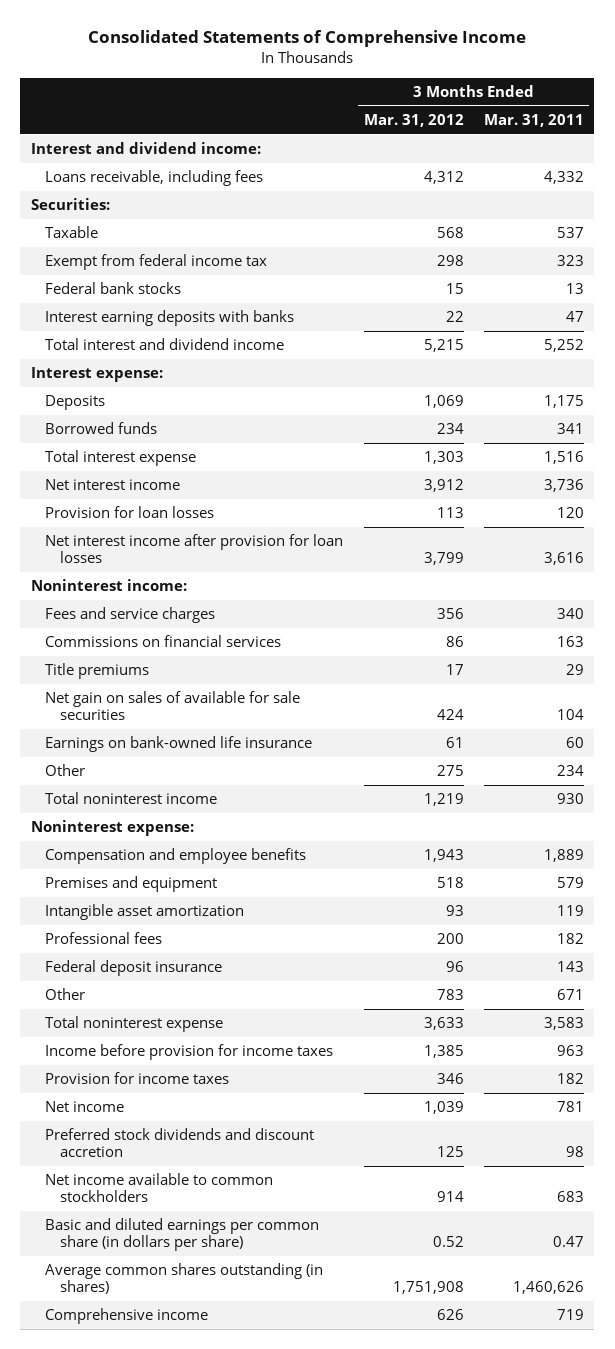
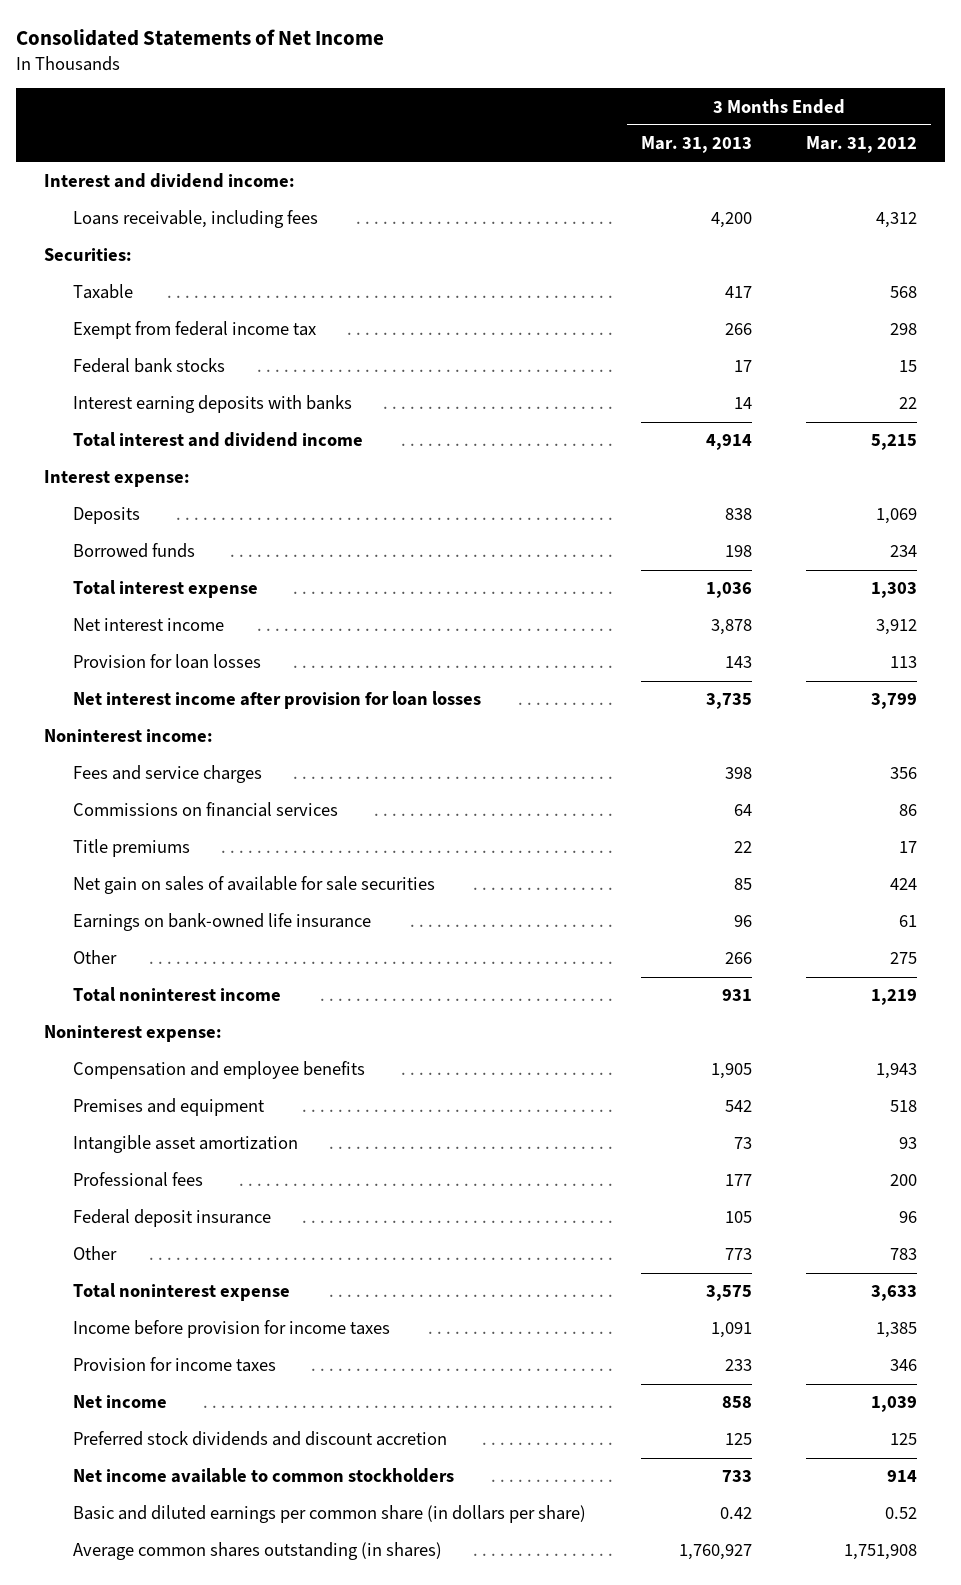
- Consolidated Statements of Comprehensive Income
+ Consolidated Statements of Net Income
- | 3 Months Ended Mar. 31, 2012 | 3 Months Ended Mar. 31, 2011
+ | 3 Months Ended Mar. 31, 2013 | 3 Months Ended Mar. 31, 2012
- Comprehensive income | 626 | 719

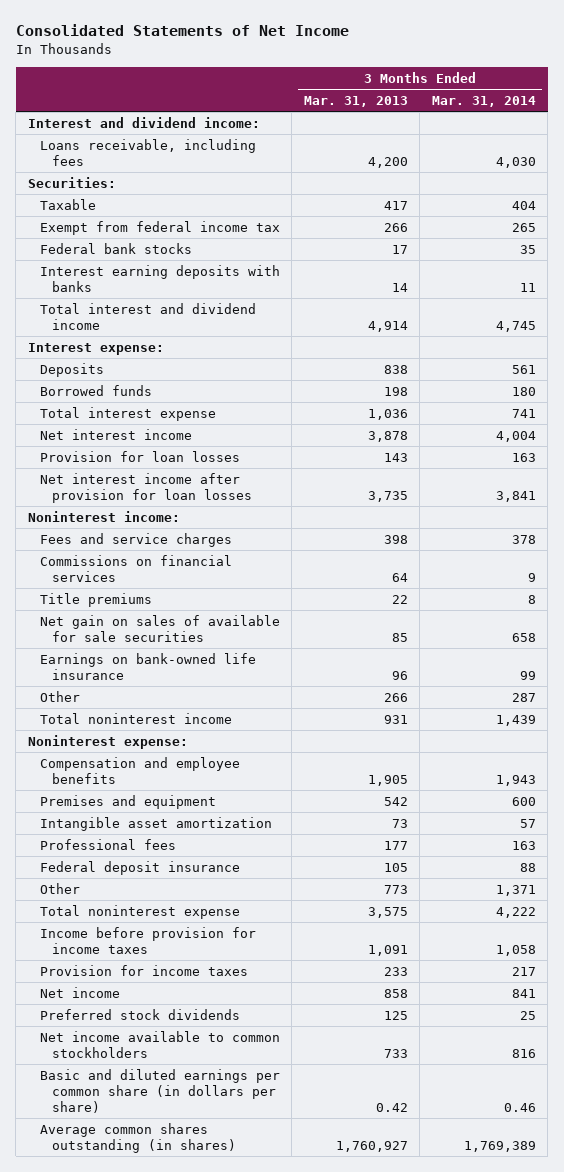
- | 3 Months Ended Mar. 31, 2013 | 3 Months Ended Mar. 31, 2012
+ | 3 Months Ended Mar. 31, 2013 | 3 Months Ended Mar. 31, 2014
- Preferred stock dividends and discount accretion | 125 | 125
+ Preferred stock dividends | 125 | 25

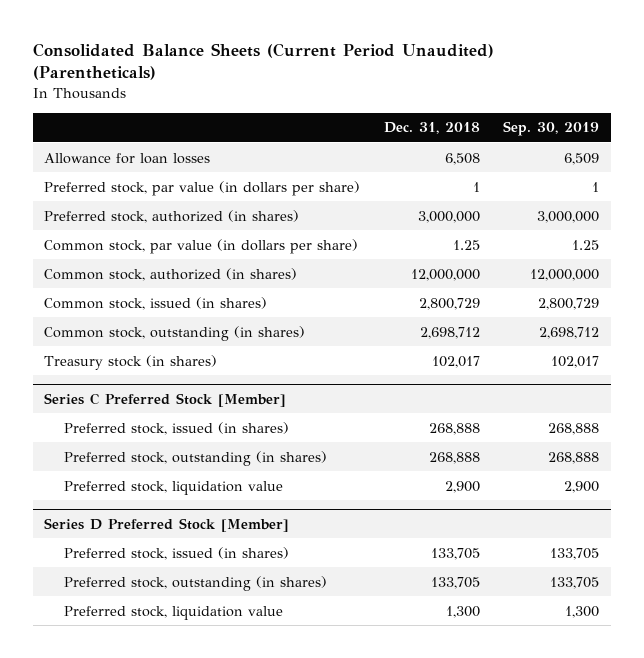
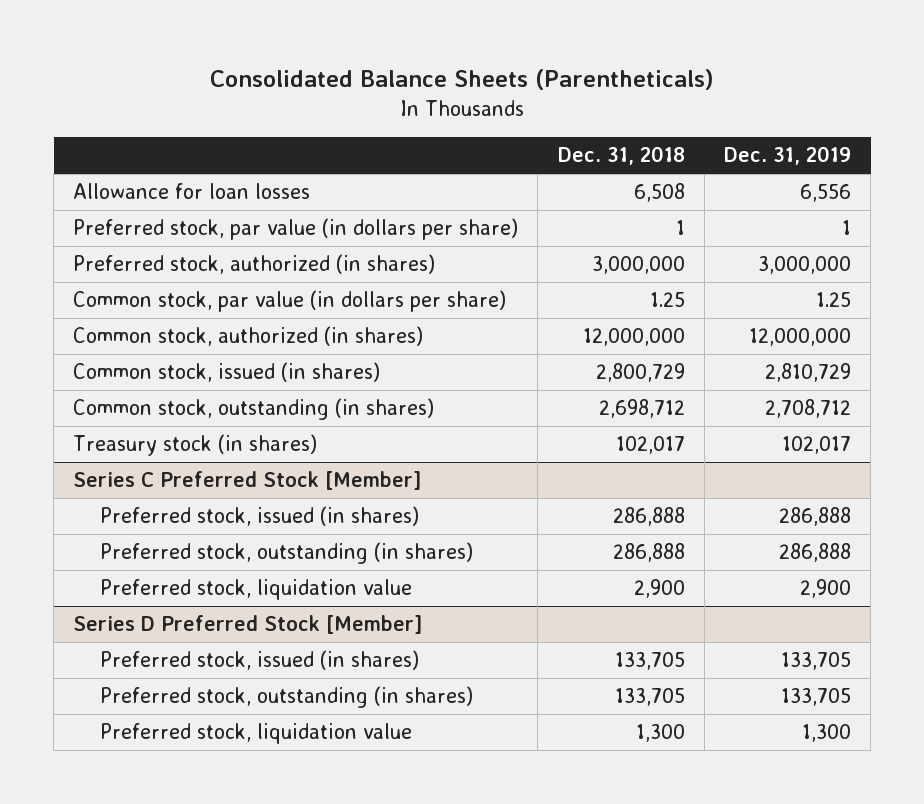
- Consolidated Balance Sheets (Current Period Unaudited) (Parentheticals)
+ Consolidated Balance Sheets (Parentheticals)
- | Dec. 31, 2018 | Sep. 30, 2019
+ | Dec. 31, 2018 | Dec. 31, 2019
@ Series C Preferred Stock [Member]
- Preferred stock, issued (in shares) | 268,888 | 268,888
- Preferred stock, outstanding (in shares) | 268,888 | 268,888
+ Preferred stock, issued (in shares) | 286,888 | 286,888
+ Preferred stock, outstanding (in shares) | 286,888 | 286,888

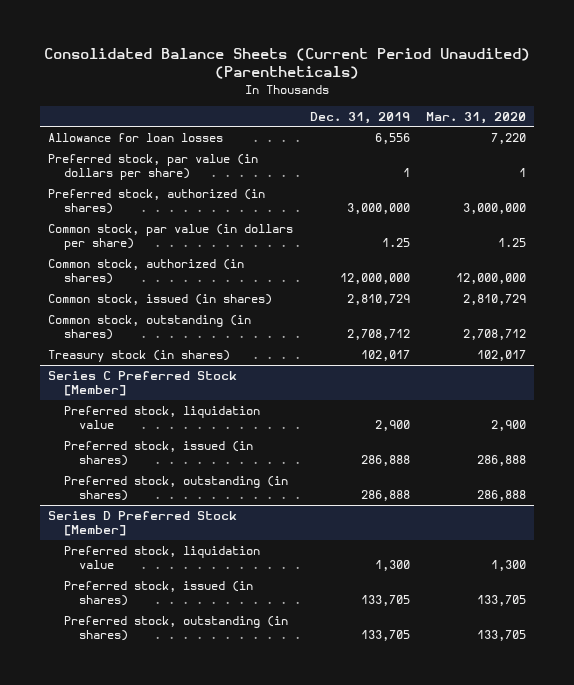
- Consolidated Balance Sheets (Parentheticals)
+ Consolidated Balance Sheets (Current Period Unaudited) (Parentheticals)
- | Dec. 31, 2018 | Dec. 31, 2019
+ | Dec. 31, 2019 | Mar. 31, 2020
@ Series C Preferred Stock [Member]
moved up: Preferred stock, liquidation value | 2,900 | 2,900
@ Series D Preferred Stock [Member]
moved up: Preferred stock, liquidation value | 1,300 | 1,300

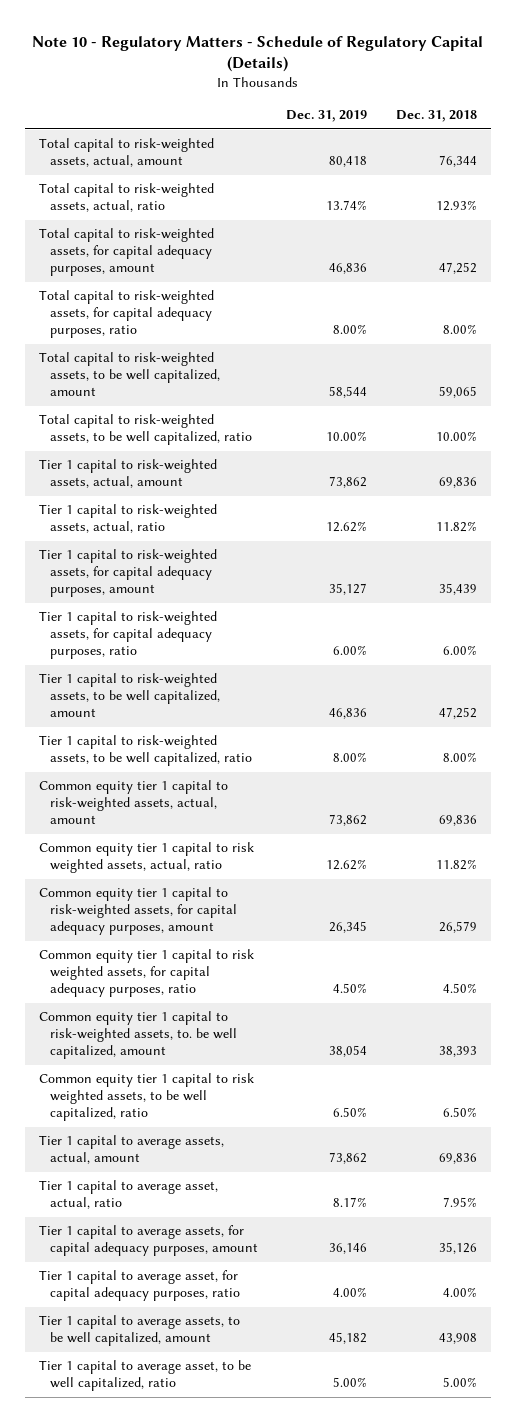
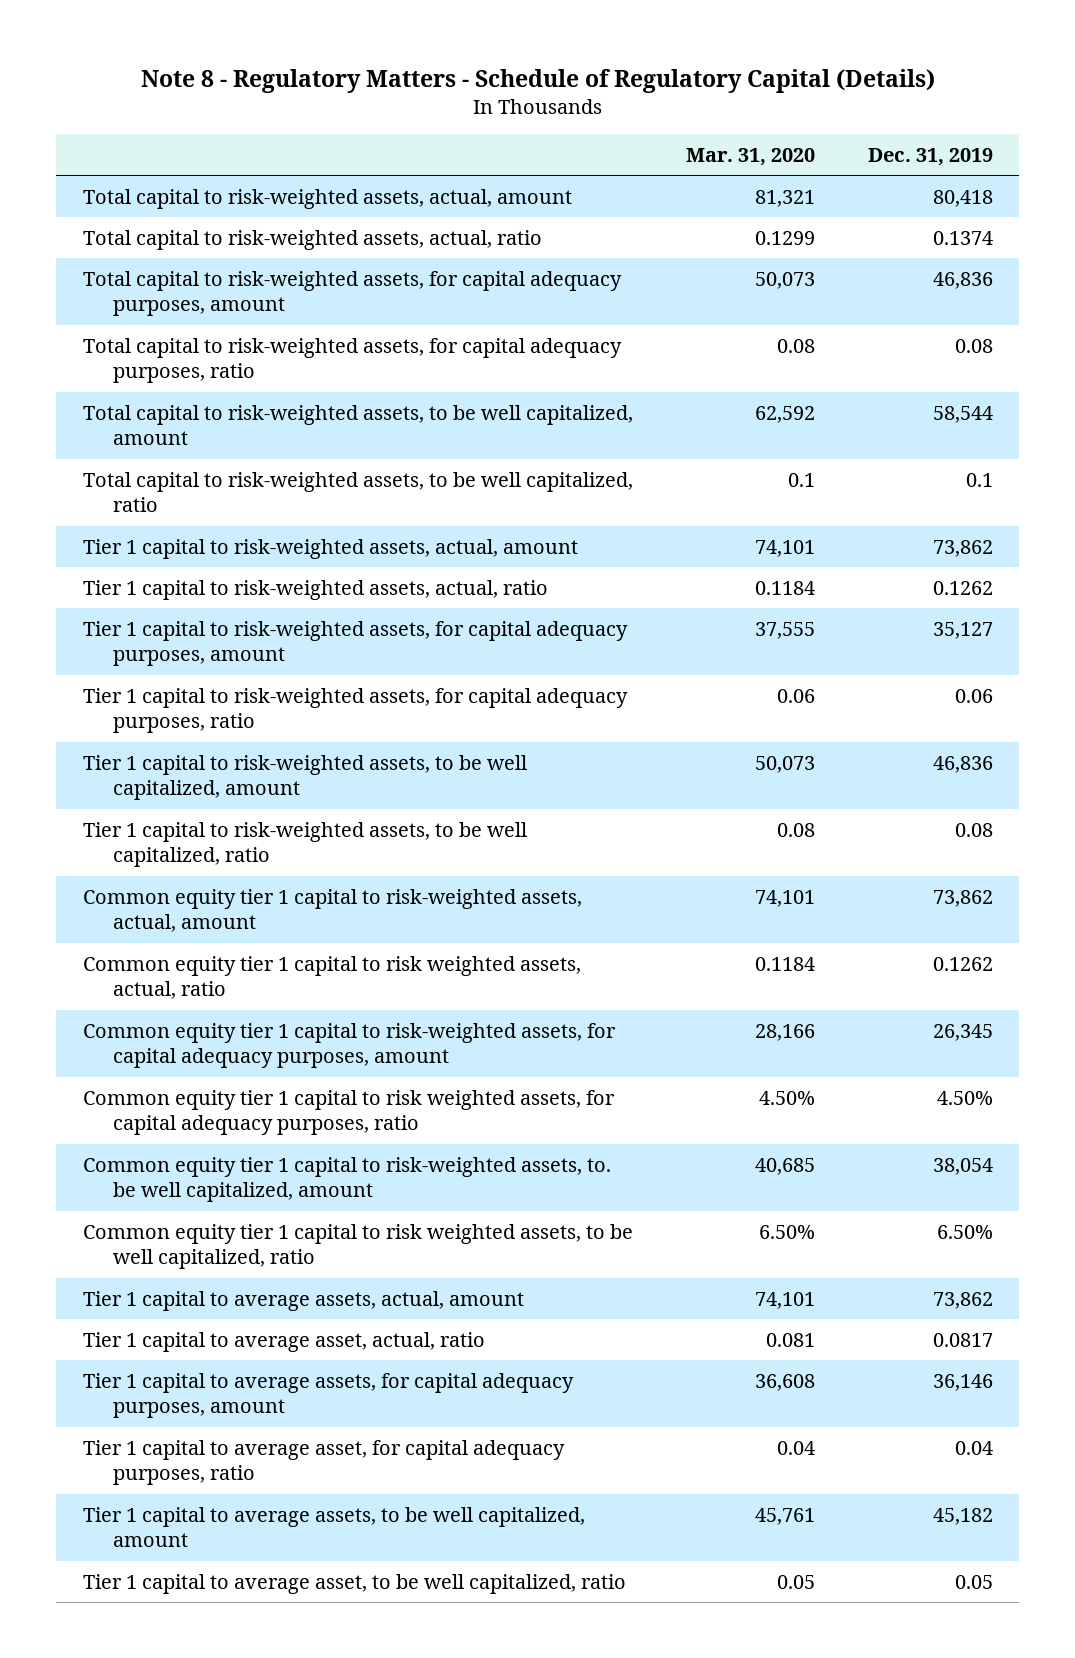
- Note 10 - Regulatory Matters - Schedule of Regulatory Capital (Details)
+ Note 8 - Regulatory Matters - Schedule of Regulatory Capital (Details)
- | Dec. 31, 2019 | Dec. 31, 2018
+ | Mar. 31, 2020 | Dec. 31, 2019
- Total capital to risk-weighted assets, actual, ratio | 13.74% | 12.93%
+ Total capital to risk-weighted assets, actual, ratio | 0.1299 | 0.1374
- Total capital to risk-weighted assets, for capital adequacy purposes, ratio | 8.00% | 8.00%
+ Total capital to risk-weighted assets, for capital adequacy purposes, ratio | 0.08 | 0.08
- Total capital to risk-weighted assets, to be well capitalized, ratio | 10.00% | 10.00%
+ Total capital to risk-weighted assets, to be well capitalized, ratio | 0.1 | 0.1
- Tier 1 capital to risk-weighted assets, actual, ratio | 12.62% | 11.82%
+ Tier 1 capital to risk-weighted assets, actual, ratio | 0.1184 | 0.1262
- Tier 1 capital to risk-weighted assets, for capital adequacy purposes, ratio | 6.00% | 6.00%
+ Tier 1 capital to risk-weighted assets, for capital adequacy purposes, ratio | 0.06 | 0.06
- Tier 1 capital to risk-weighted assets, to be well capitalized, ratio | 8.00% | 8.00%
+ Tier 1 capital to risk-weighted assets, to be well capitalized, ratio | 0.08 | 0.08
- Common equity tier 1 capital to risk weighted assets, actual, ratio | 12.62% | 11.82%
+ Common equity tier 1 capital to risk weighted assets, actual, ratio | 0.1184 | 0.1262
- Tier 1 capital to average asset, actual, ratio | 8.17% | 7.95%
+ Tier 1 capital to average asset, actual, ratio | 0.081 | 0.0817
- Tier 1 capital to average asset, for capital adequacy purposes, ratio | 4.00% | 4.00%
+ Tier 1 capital to average asset, for capital adequacy purposes, ratio | 0.04 | 0.04
- Tier 1 capital to average asset, to be well capitalized, ratio | 5.00% | 5.00%
+ Tier 1 capital to average asset, to be well capitalized, ratio | 0.05 | 0.05

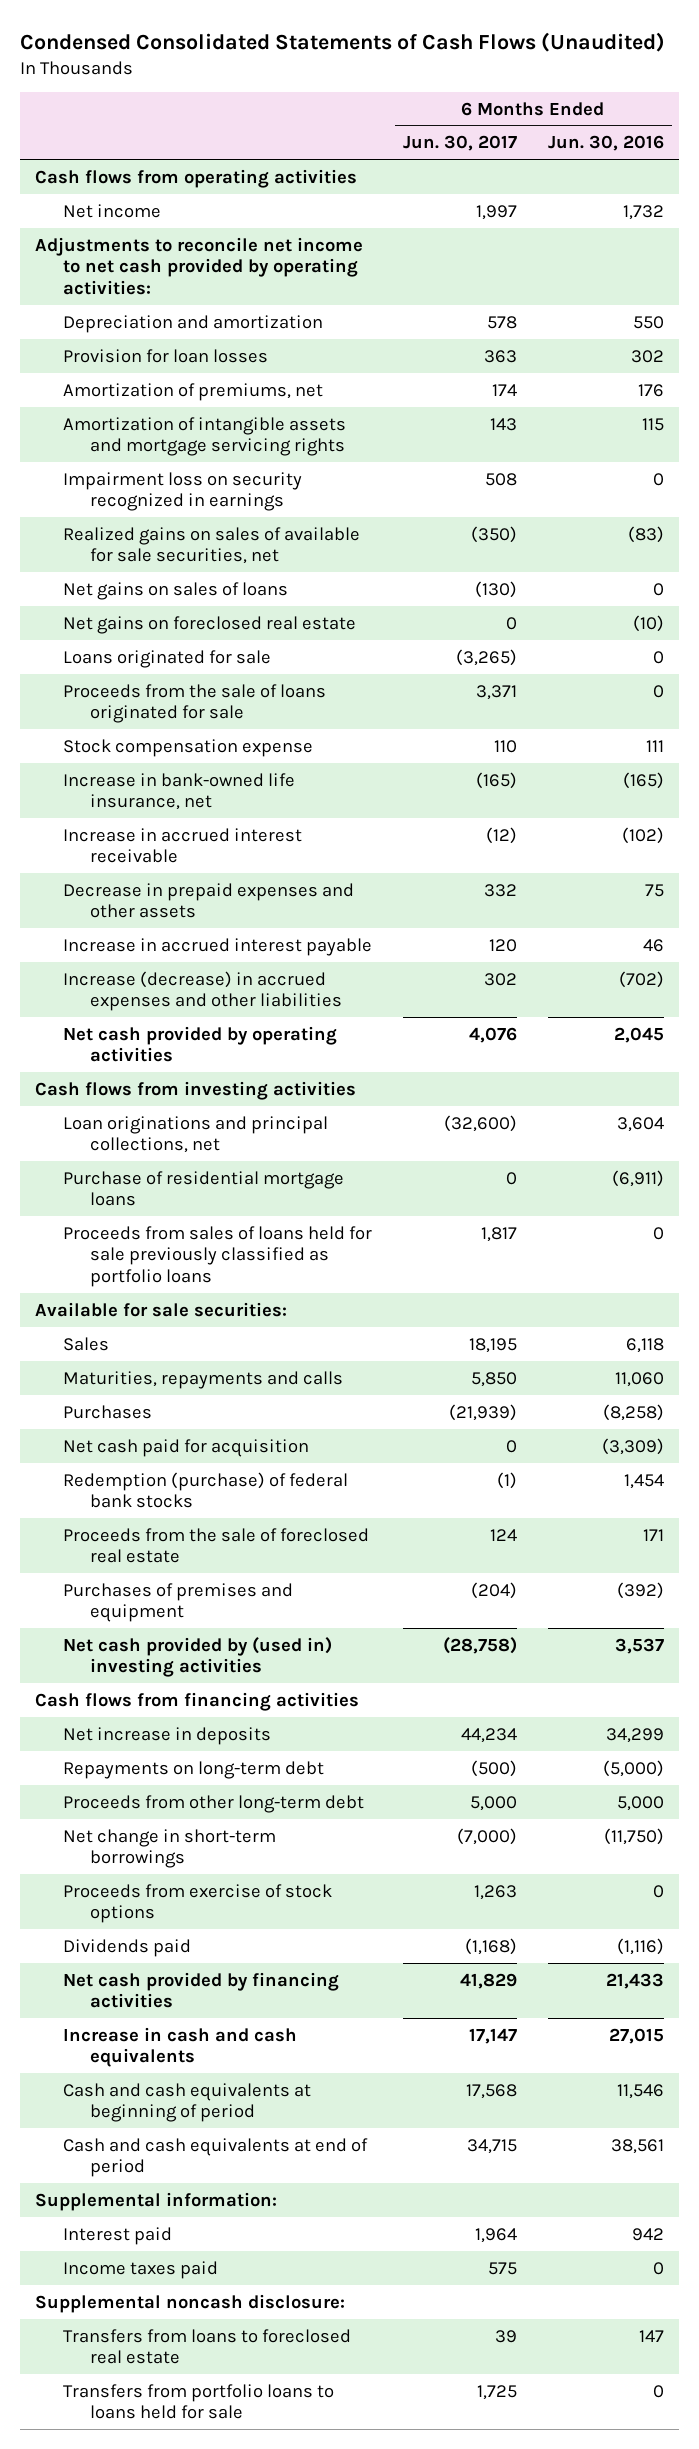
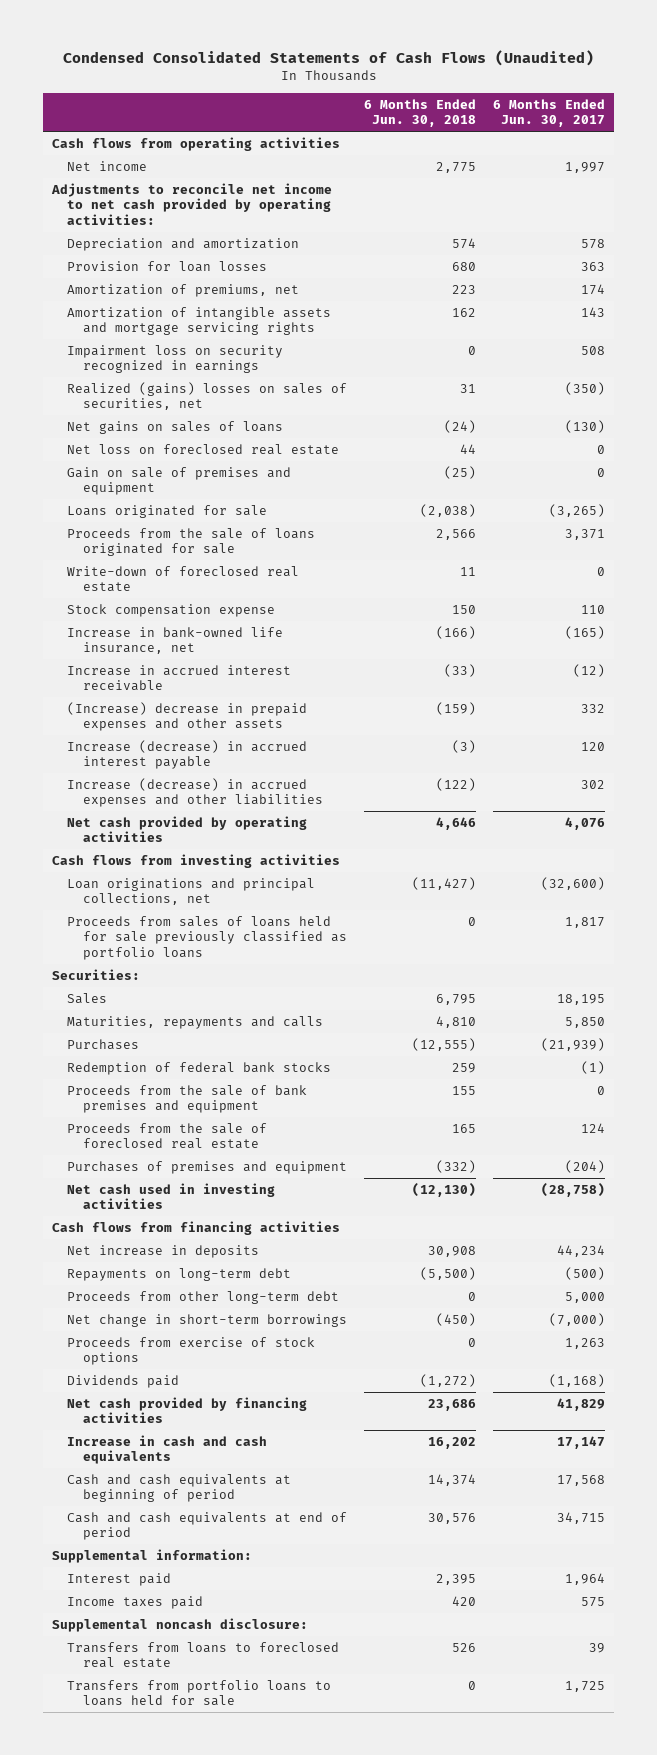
- | 6 Months Ended Jun. 30, 2017 | 6 Months Ended Jun. 30, 2016
+ | 6 Months Ended Jun. 30, 2018 | 6 Months Ended Jun. 30, 2017
- Realized gains on sales of available for sale securities, net | (350) | (83)
+ Realized (gains) losses on sales of securities, net | 31 | (350)
- Net gains on foreclosed real estate | 0 | (10)
+ Net loss on foreclosed real estate | 44 | 0
+ Gain on sale of premises and equipment | (25) | 0
+ Write-down of foreclosed real estate | 11 | 0
- Decrease in prepaid expenses and other assets | 332 | 75
- Increase in accrued interest payable | 120 | 46
+ (Increase) decrease in prepaid expenses and other assets | (159) | 332
+ Increase (decrease) in accrued interest payable | (3) | 120
- Purchase of residential mortgage loans | 0 | (6,911)
- Available for sale securities:
+ Securities:
- Net cash paid for acquisition | 0 | (3,309)
- Redemption (purchase) of federal bank stocks | (1) | 1,454
+ Redemption of federal bank stocks | 259 | (1)
+ Proceeds from the sale of bank premises and equipment | 155 | 0
- Net cash provided by (used in) investing activities | (28,758) | 3,537
+ Net cash used in investing activities | (12,130) | (28,758)

